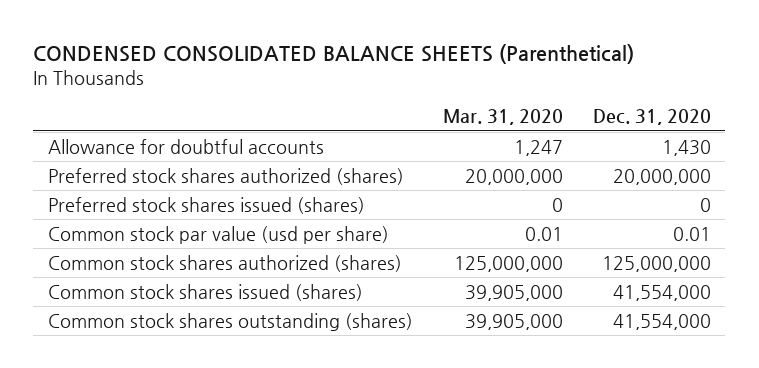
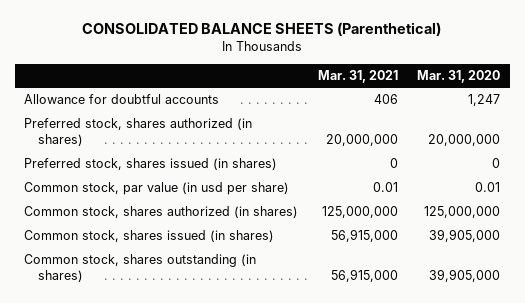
- CONDENSED CONSOLIDATED BALANCE SHEETS (Parenthetical)
+ CONSOLIDATED BALANCE SHEETS (Parenthetical)
- | Mar. 31, 2020 | Dec. 31, 2020
+ | Mar. 31, 2021 | Mar. 31, 2020
- Preferred stock shares authorized (shares) | 20,000,000 | 20,000,000
- Preferred stock shares issued (shares) | 0 | 0
- Common stock par value (usd per share) | 0.01 | 0.01
- Common stock shares authorized (shares) | 125,000,000 | 125,000,000
- Common stock shares issued (shares) | 39,905,000 | 41,554,000
- Common stock shares outstanding (shares) | 39,905,000 | 41,554,000
+ Preferred stock, shares authorized (in shares) | 20,000,000 | 20,000,000
+ Preferred stock, shares issued (in shares) | 0 | 0
+ Common stock, par value (in usd per share) | 0.01 | 0.01
+ Common stock, shares authorized (in shares) | 125,000,000 | 125,000,000
+ Common stock, shares issued (in shares) | 56,915,000 | 39,905,000
+ Common stock, shares outstanding (in shares) | 56,915,000 | 39,905,000

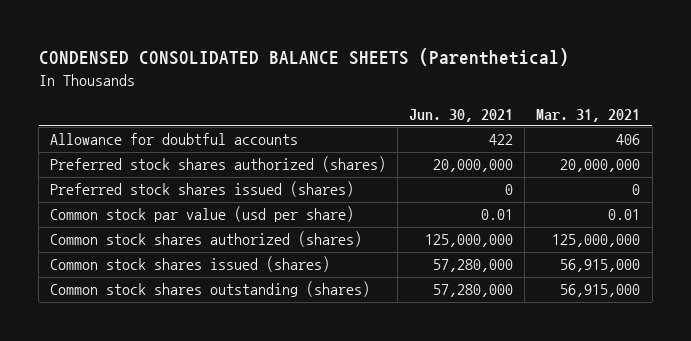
- CONSOLIDATED BALANCE SHEETS (Parenthetical)
+ CONDENSED CONSOLIDATED BALANCE SHEETS (Parenthetical)
- | Mar. 31, 2021 | Mar. 31, 2020
+ | Jun. 30, 2021 | Mar. 31, 2021
- Preferred stock, shares authorized (in shares) | 20,000,000 | 20,000,000
- Preferred stock, shares issued (in shares) | 0 | 0
- Common stock, par value (in usd per share) | 0.01 | 0.01
- Common stock, shares authorized (in shares) | 125,000,000 | 125,000,000
- Common stock, shares issued (in shares) | 56,915,000 | 39,905,000
- Common stock, shares outstanding (in shares) | 56,915,000 | 39,905,000
+ Preferred stock shares authorized (shares) | 20,000,000 | 20,000,000
+ Preferred stock shares issued (shares) | 0 | 0
+ Common stock par value (usd per share) | 0.01 | 0.01
+ Common stock shares authorized (shares) | 125,000,000 | 125,000,000
+ Common stock shares issued (shares) | 57,280,000 | 56,915,000
+ Common stock shares outstanding (shares) | 57,280,000 | 56,915,000

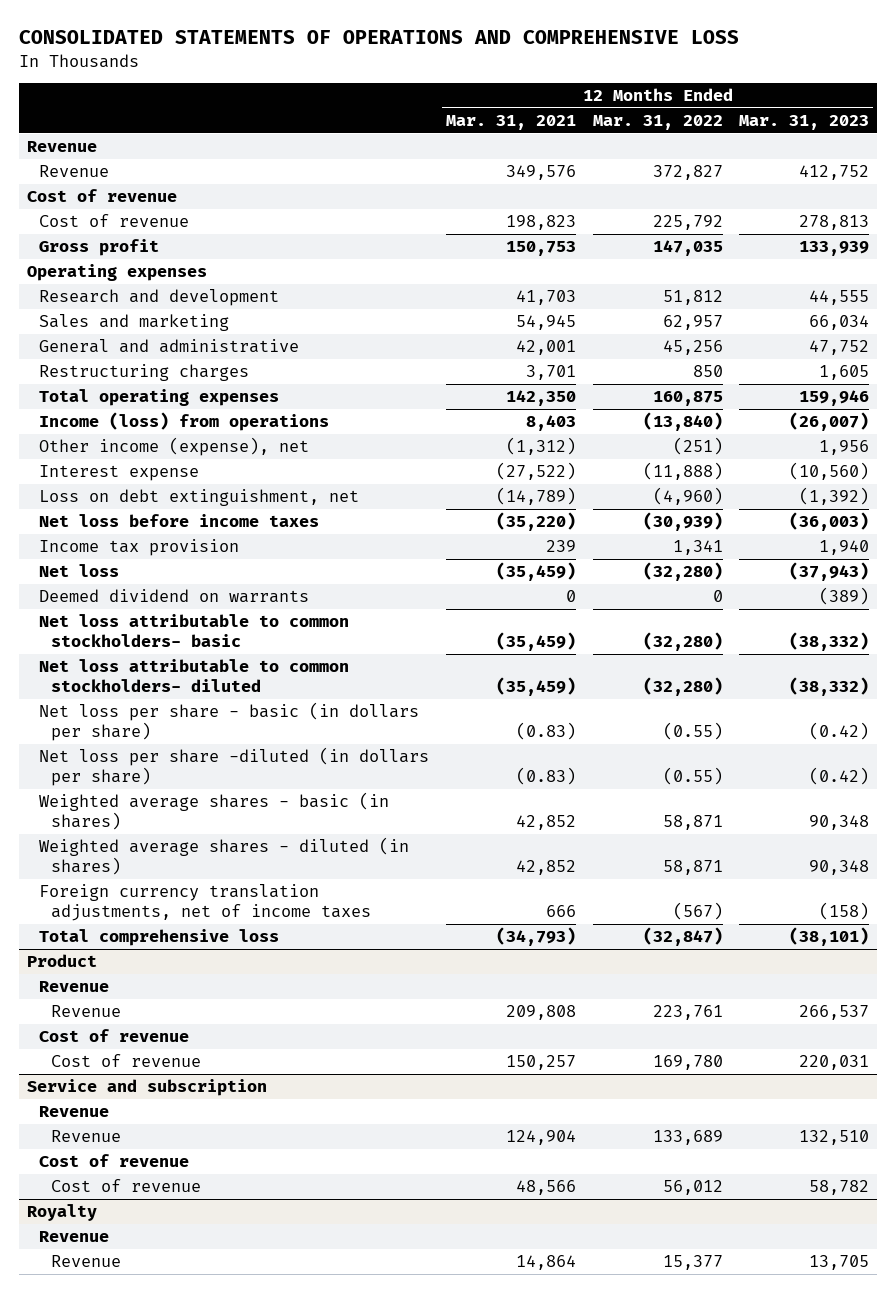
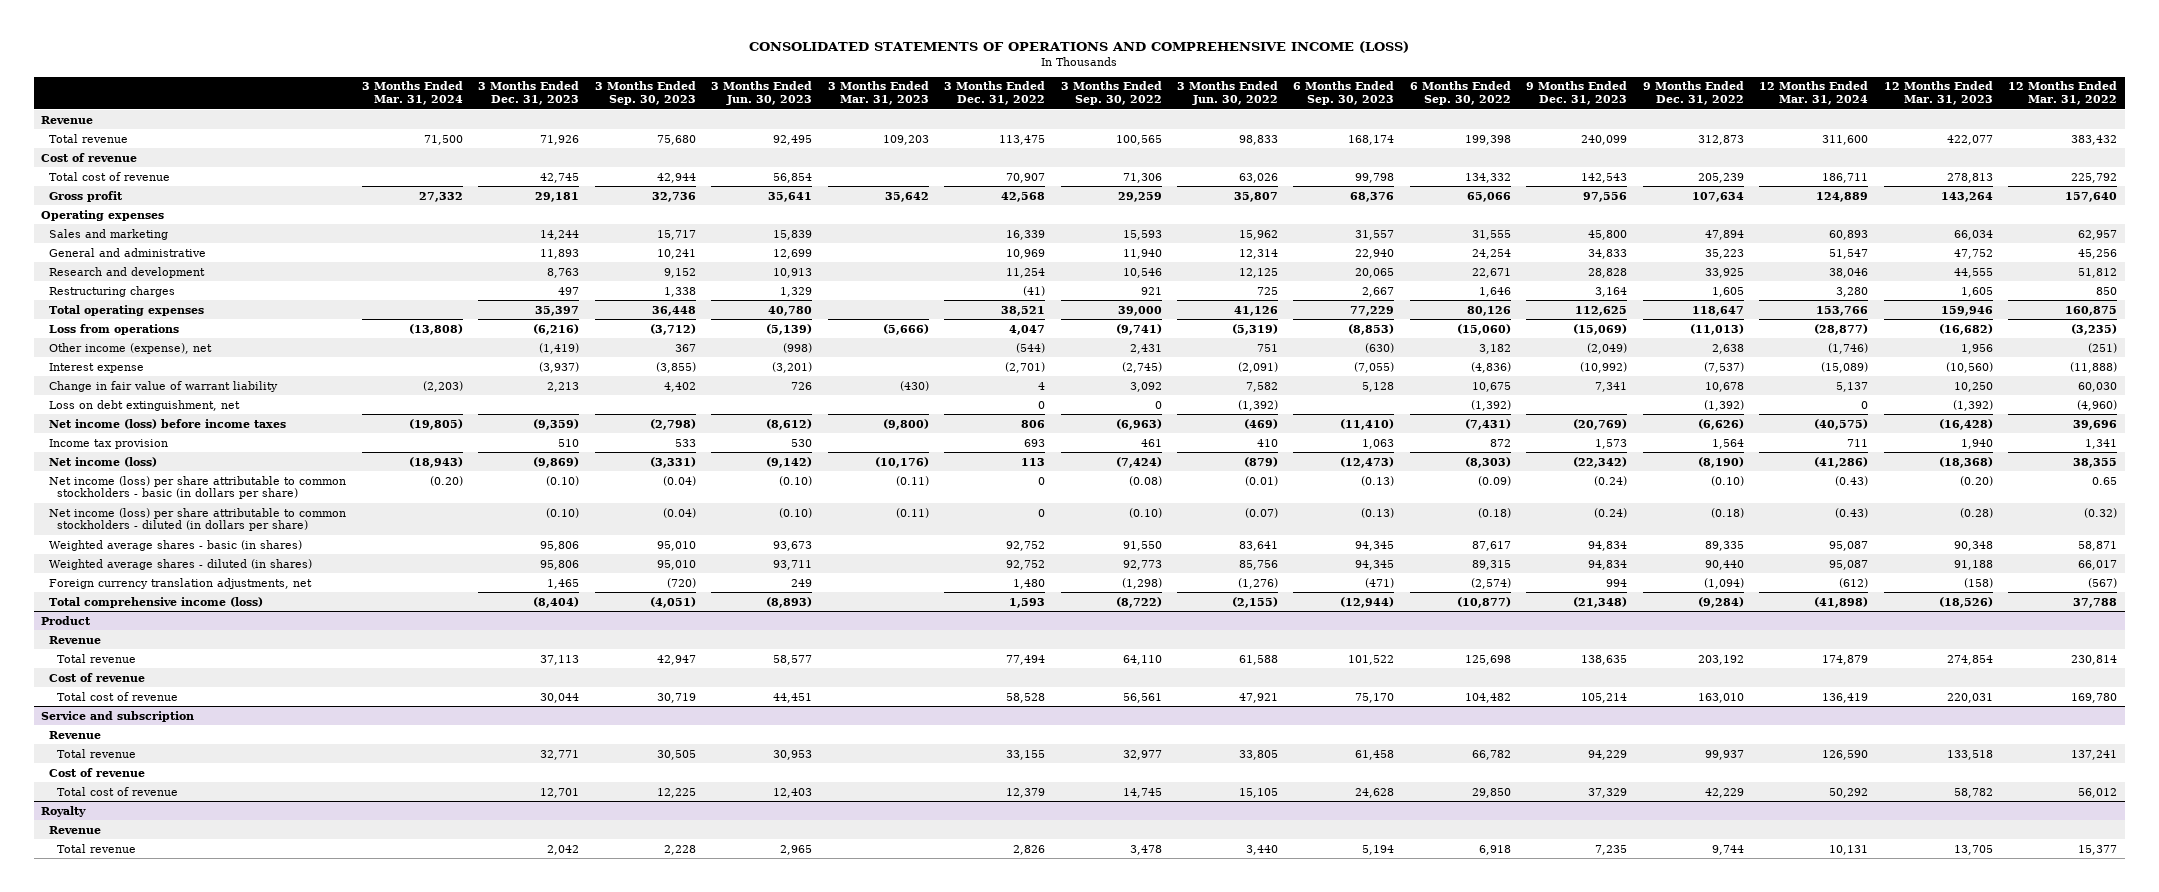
- CONSOLIDATED STATEMENTS OF OPERATIONS AND COMPREHENSIVE LOSS
+ CONSOLIDATED STATEMENTS OF OPERATIONS AND COMPREHENSIVE INCOME (LOSS)
- | 12 Months Ended Mar. 31, 2021 | 12 Months Ended Mar. 31, 2022 | 12 Months Ended Mar. 31, 2023
+ | 3 Months Ended Mar. 31, 2024 | 3 Months Ended Dec. 31, 2023 | 3 Months Ended Sep. 30, 2023 | 3 Months Ended Jun. 30, 2023 | 3 Months Ended Mar. 31, 2023 | 3 Months Ended Dec. 31, 2022 | 3 Months Ended Sep. 30, 2022 | 3 Months Ended Jun. 30, 2022 | 6 Months Ended Sep. 30, 2023 | 6 Months Ended Sep. 30, 2022 | 9 Months Ended Dec. 31, 2023 | 9 Months Ended Dec. 31, 2022 | 12 Months Ended Mar. 31, 2024 | 12 Months Ended Mar. 31, 2023 | 12 Months Ended Mar. 31, 2022
- Revenue | 349,576 | 372,827 | 412,752
+ Total revenue | 71,500 | 71,926 | 75,680 | 92,495 | 109,203 | 113,475 | 100,565 | 98,833 | 168,174 | 199,398 | 240,099 | 312,873 | 311,600 | 422,077 | 383,432
- Cost of revenue | 198,823 | 225,792 | 278,813
- Gross profit | 150,753 | 147,035 | 133,939
+ Total cost of revenue | | 42,745 | 42,944 | 56,854 | | 70,907 | 71,306 | 63,026 | 99,798 | 134,332 | 142,543 | 205,239 | 186,711 | 278,813 | 225,792
+ Gross profit | 27,332 | 29,181 | 32,736 | 35,641 | 35,642 | 42,568 | 29,259 | 35,807 | 68,376 | 65,066 | 97,556 | 107,634 | 124,889 | 143,264 | 157,640
moved down: Research and development | | 8,763 | 9,152 | 10,913 | | 11,254 | 10,546 | 12,125 | 20,065 | 22,671 | 28,828 | 33,925 | 38,046 | 44,555 | 51,812
- Income (loss) from operations | 8,403 | (13,840) | (26,007)
+ Loss from operations | (13,808) | (6,216) | (3,712) | (5,139) | (5,666) | 4,047 | (9,741) | (5,319) | (8,853) | (15,060) | (15,069) | (11,013) | (28,877) | (16,682) | (3,235)
+ Change in fair value of warrant liability | (2,203) | 2,213 | 4,402 | 726 | (430) | 4 | 3,092 | 7,582 | 5,128 | 10,675 | 7,341 | 10,678 | 5,137 | 10,250 | 60,030
- Net loss before income taxes | (35,220) | (30,939) | (36,003)
+ Net income (loss) before income taxes | (19,805) | (9,359) | (2,798) | (8,612) | (9,800) | 806 | (6,963) | (469) | (11,410) | (7,431) | (20,769) | (6,626) | (40,575) | (16,428) | 39,696
- Net loss | (35,459) | (32,280) | (37,943)
- Deemed dividend on warrants | 0 | 0 | (389)
- Net loss attributable to common stockholders- basic | (35,459) | (32,280) | (38,332)
- Net loss attributable to common stockholders- diluted | (35,459) | (32,280) | (38,332)
- Net loss per share - basic (in dollars per share) | (0.83) | (0.55) | (0.42)
- Net loss per share -diluted (in dollars per share) | (0.83) | (0.55) | (0.42)
+ Net income (loss) | (18,943) | (9,869) | (3,331) | (9,142) | (10,176) | 113 | (7,424) | (879) | (12,473) | (8,303) | (22,342) | (8,190) | (41,286) | (18,368) | 38,355
+ Net income (loss) per share attributable to common stockholders - basic (in dollars per share) | (0.20) | (0.10) | (0.04) | (0.10) | (0.11) | 0 | (0.08) | (0.01) | (0.13) | (0.09) | (0.24) | (0.10) | (0.43) | (0.20) | 0.65
+ Net income (loss) per share attributable to common stockholders - diluted (in dollars per share) | | (0.10) | (0.04) | (0.10) | (0.11) | 0 | (0.10) | (0.07) | (0.13) | (0.18) | (0.24) | (0.18) | (0.43) | (0.28) | (0.32)
- Weighted average shares - diluted (in shares) | 42,852 | 58,871 | 90,348
- Foreign currency translation adjustments, net of income taxes | 666 | (567) | (158)
- Total comprehensive loss | (34,793) | (32,847) | (38,101)
+ Weighted average shares - diluted (in shares) | | 95,806 | 95,010 | 93,711 | | 92,752 | 92,773 | 85,756 | 94,345 | 89,315 | 94,834 | 90,440 | 95,087 | 91,188 | 66,017
+ Foreign currency translation adjustments, net | | 1,465 | (720) | 249 | | 1,480 | (1,298) | (1,276) | (471) | (2,574) | 994 | (1,094) | (612) | (158) | (567)
+ Total comprehensive income (loss) | | (8,404) | (4,051) | (8,893) | | 1,593 | (8,722) | (2,155) | (12,944) | (10,877) | (21,348) | (9,284) | (41,898) | (18,526) | 37,788
@ Product
- Revenue | 209,808 | 223,761 | 266,537
+ Total revenue | | 37,113 | 42,947 | 58,577 | | 77,494 | 64,110 | 61,588 | 101,522 | 125,698 | 138,635 | 203,192 | 174,879 | 274,854 | 230,814
- Cost of revenue | 150,257 | 169,780 | 220,031
+ Total cost of revenue | | 30,044 | 30,719 | 44,451 | | 58,528 | 56,561 | 47,921 | 75,170 | 104,482 | 105,214 | 163,010 | 136,419 | 220,031 | 169,780
@ Service and subscription
- Revenue | 124,904 | 133,689 | 132,510
+ Total revenue | | 32,771 | 30,505 | 30,953 | | 33,155 | 32,977 | 33,805 | 61,458 | 66,782 | 94,229 | 99,937 | 126,590 | 133,518 | 137,241
- Cost of revenue | 48,566 | 56,012 | 58,782
+ Total cost of revenue | | 12,701 | 12,225 | 12,403 | | 12,379 | 14,745 | 15,105 | 24,628 | 29,850 | 37,329 | 42,229 | 50,292 | 58,782 | 56,012
@ Royalty
- Revenue | 14,864 | 15,377 | 13,705
+ Total revenue | | 2,042 | 2,228 | 2,965 | | 2,826 | 3,478 | 3,440 | 5,194 | 6,918 | 7,235 | 9,744 | 10,131 | 13,705 | 15,377

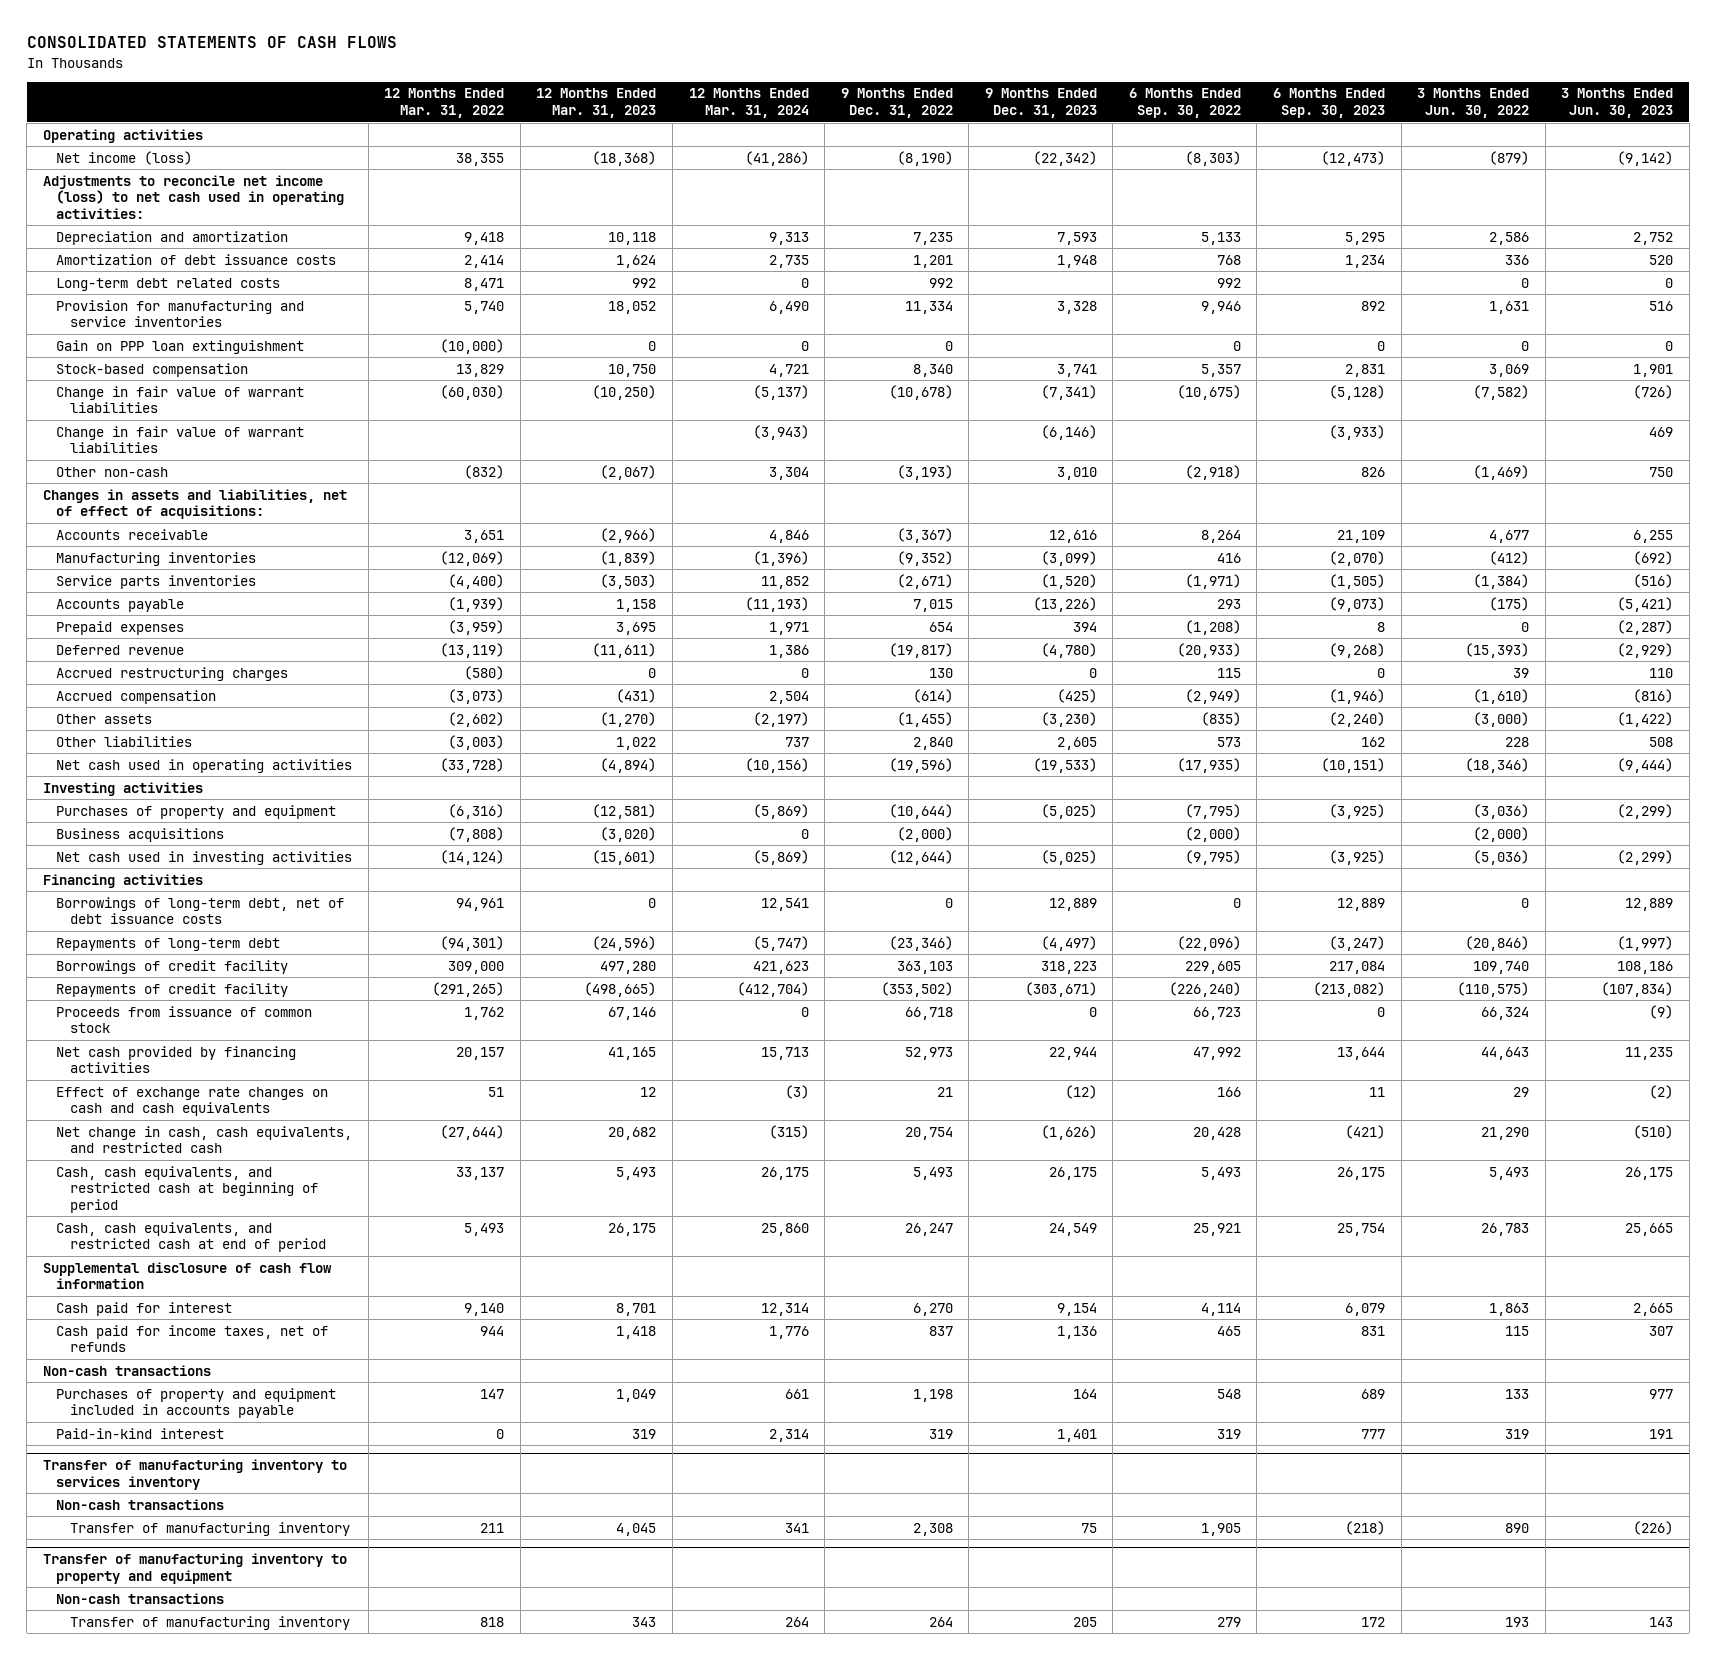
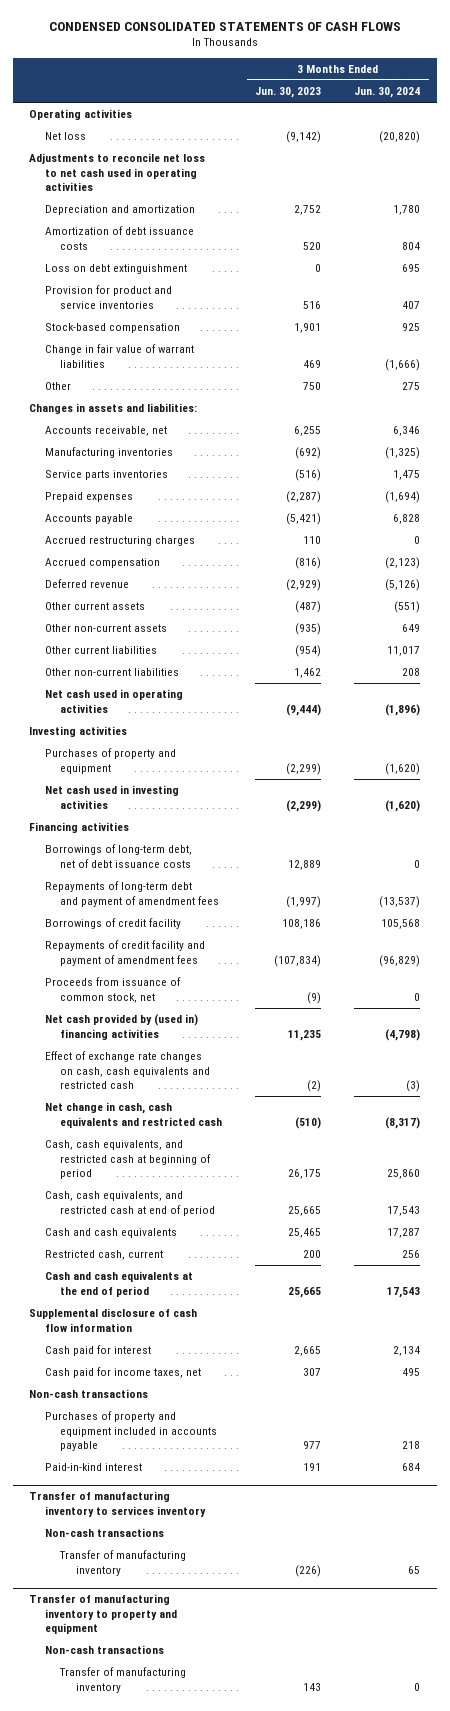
- CONSOLIDATED STATEMENTS OF CASH FLOWS
+ CONDENSED CONSOLIDATED STATEMENTS OF CASH FLOWS
- | 12 Months Ended Mar. 31, 2022 | 12 Months Ended Mar. 31, 2023 | 12 Months Ended Mar. 31, 2024 | 9 Months Ended Dec. 31, 2022 | 9 Months Ended Dec. 31, 2023 | 6 Months Ended Sep. 30, 2022 | 6 Months Ended Sep. 30, 2023 | 3 Months Ended Jun. 30, 2022 | 3 Months Ended Jun. 30, 2023
+ | 3 Months Ended Jun. 30, 2023 | 3 Months Ended Jun. 30, 2024
- Net income (loss) | 38,355 | (18,368) | (41,286) | (8,190) | (22,342) | (8,303) | (12,473) | (879) | (9,142)
- Adjustments to reconcile net income (loss) to net cash used in operating activities:
+ Net loss | (9,142) | (20,820)
+ Adjustments to reconcile net loss to net cash used in operating activities
- Long-term debt related costs | 8,471 | 992 | 0 | 992 | | 992 | | 0 | 0
- Provision for manufacturing and service inventories | 5,740 | 18,052 | 6,490 | 11,334 | 3,328 | 9,946 | 892 | 1,631 | 516
- Gain on PPP loan extinguishment | (10,000) | 0 | 0 | 0 | | 0 | 0 | 0 | 0
+ Loss on debt extinguishment | 0 | 695
+ Provision for product and service inventories | 516 | 407
- Change in fair value of warrant liabilities | (60,030) | (10,250) | (5,137) | (10,678) | (7,341) | (10,675) | (5,128) | (7,582) | (726)
- Other non-cash | (832) | (2,067) | 3,304 | (3,193) | 3,010 | (2,918) | 826 | (1,469) | 750
- Changes in assets and liabilities, net of effect of acquisitions:
- Accounts receivable | 3,651 | (2,966) | 4,846 | (3,367) | 12,616 | 8,264 | 21,109 | 4,677 | 6,255
+ Other | 750 | 275
+ Changes in assets and liabilities:
+ Accounts receivable, net | 6,255 | 6,346
moved down: Accounts payable | (5,421) | 6,828
- Other assets | (2,602) | (1,270) | (2,197) | (1,455) | (3,230) | (835) | (2,240) | (3,000) | (1,422)
- Other liabilities | (3,003) | 1,022 | 737 | 2,840 | 2,605 | 573 | 162 | 228 | 508
moved down: Deferred revenue | (2,929) | (5,126)
+ Other current assets | (487) | (551)
+ Other non-current assets | (935) | 649
+ Other current liabilities | (954) | 11,017
+ Other non-current liabilities | 1,462 | 208
- Business acquisitions | (7,808) | (3,020) | 0 | (2,000) | | (2,000) | | (2,000) |
- Repayments of long-term debt | (94,301) | (24,596) | (5,747) | (23,346) | (4,497) | (22,096) | (3,247) | (20,846) | (1,997)
+ Repayments of long-term debt and payment of amendment fees | (1,997) | (13,537)
- Repayments of credit facility | (291,265) | (498,665) | (412,704) | (353,502) | (303,671) | (226,240) | (213,082) | (110,575) | (107,834)
- Proceeds from issuance of common stock | 1,762 | 67,146 | 0 | 66,718 | 0 | 66,723 | 0 | 66,324 | (9)
- Net cash provided by financing activities | 20,157 | 41,165 | 15,713 | 52,973 | 22,944 | 47,992 | 13,644 | 44,643 | 11,235
- Effect of exchange rate changes on cash and cash equivalents | 51 | 12 | (3) | 21 | (12) | 166 | 11 | 29 | (2)
- Net change in cash, cash equivalents, and restricted cash | (27,644) | 20,682 | (315) | 20,754 | (1,626) | 20,428 | (421) | 21,290 | (510)
+ Repayments of credit facility and payment of amendment fees | (107,834) | (96,829)
+ Proceeds from issuance of common stock, net | (9) | 0
+ Net cash provided by (used in) financing activities | 11,235 | (4,798)
+ Effect of exchange rate changes on cash, cash equivalents and restricted cash | (2) | (3)
+ Net change in cash, cash equivalents and restricted cash | (510) | (8,317)
+ Cash and cash equivalents | 25,465 | 17,287
+ Restricted cash, current | 200 | 256
+ Cash and cash equivalents at the end of period | 25,665 | 17,543
- Cash paid for income taxes, net of refunds | 944 | 1,418 | 1,776 | 837 | 1,136 | 465 | 831 | 115 | 307
+ Cash paid for income taxes, net | 307 | 495

